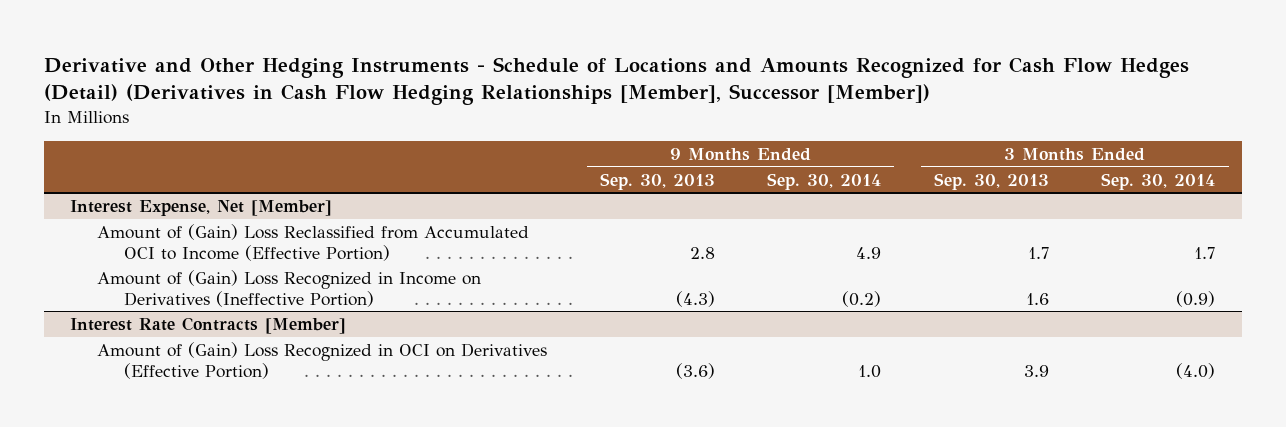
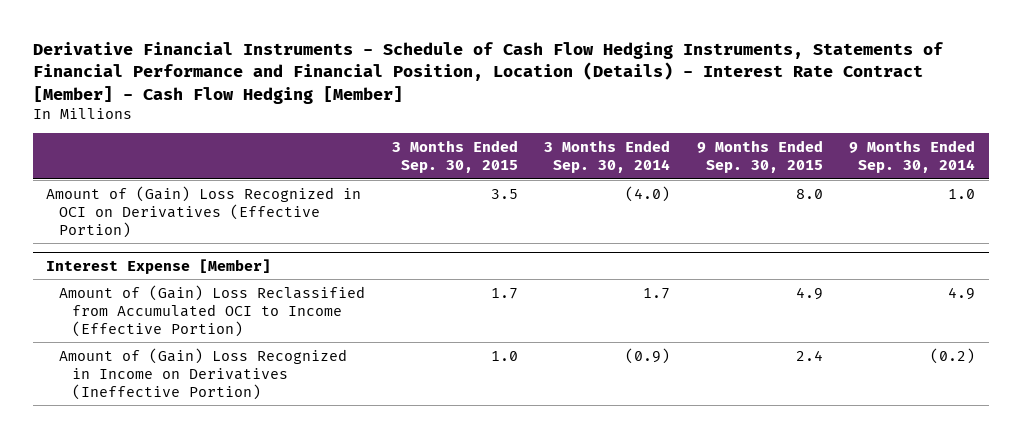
- Derivative and Other Hedging Instruments - Schedule of Locations and Amounts Recognized for Cash Flow Hedges (Detail) (Derivatives in Cash Flow Hedging Relationships [Member], Successor [Member])
+ Derivative Financial Instruments - Schedule of Cash Flow Hedging Instruments, Statements of Financial Performance and Financial Position, Location (Details) - Interest Rate Contract [Member] - Cash Flow Hedging [Member]
- | 9 Months Ended Sep. 30, 2013 | 9 Months Ended Sep. 30, 2014 | 3 Months Ended Sep. 30, 2013 | 3 Months Ended Sep. 30, 2014
+ | 3 Months Ended Sep. 30, 2015 | 3 Months Ended Sep. 30, 2014 | 9 Months Ended Sep. 30, 2015 | 9 Months Ended Sep. 30, 2014
- Interest Expense, Net [Member]
+ Amount of (Gain) Loss Recognized in OCI on Derivatives (Effective Portion) | 3.5 | (4.0) | 8.0 | 1.0
+ Interest Expense [Member]
- Interest Rate Contracts [Member]
- Amount of (Gain) Loss Recognized in OCI on Derivatives (Effective Portion) | (3.6) | 1.0 | 3.9 | (4.0)

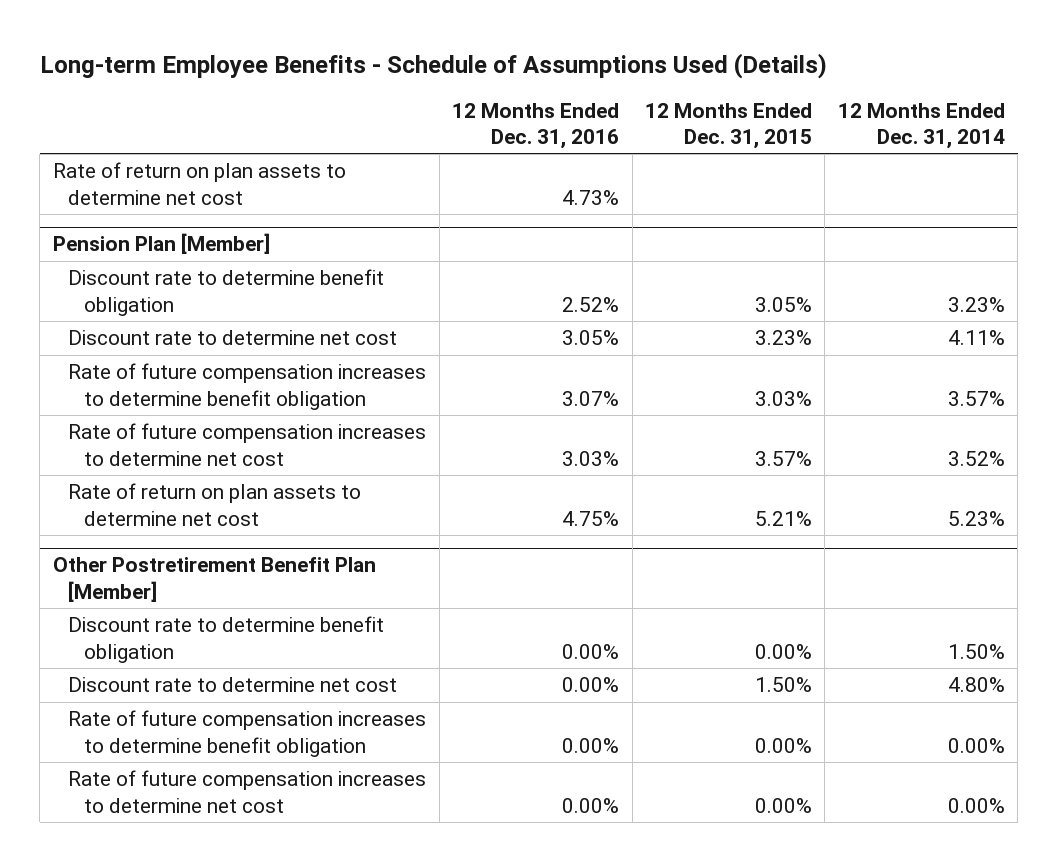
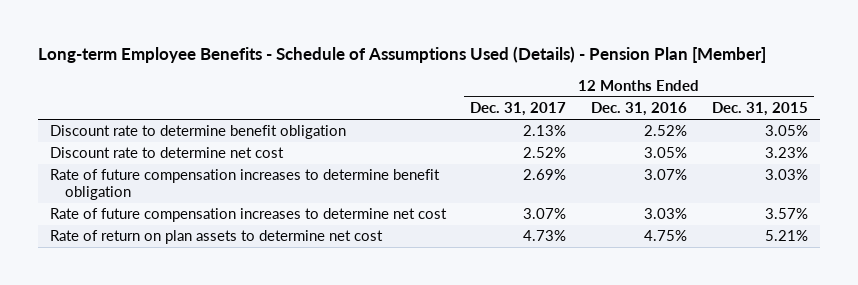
- Long-term Employee Benefits - Schedule of Assumptions Used (Details)
+ Long-term Employee Benefits - Schedule of Assumptions Used (Details) - Pension Plan [Member]
- | 12 Months Ended Dec. 31, 2016 | 12 Months Ended Dec. 31, 2015 | 12 Months Ended Dec. 31, 2014
+ | 12 Months Ended Dec. 31, 2017 | 12 Months Ended Dec. 31, 2016 | 12 Months Ended Dec. 31, 2015
- Rate of return on plan assets to determine net cost | 4.73% | |
- Pension Plan [Member]
- Other Postretirement Benefit Plan [Member]
- Discount rate to determine benefit obligation | 0.00% | 0.00% | 1.50%
- Discount rate to determine net cost | 0.00% | 1.50% | 4.80%
- Rate of future compensation increases to determine benefit obligation | 0.00% | 0.00% | 0.00%
- Rate of future compensation increases to determine net cost | 0.00% | 0.00% | 0.00%

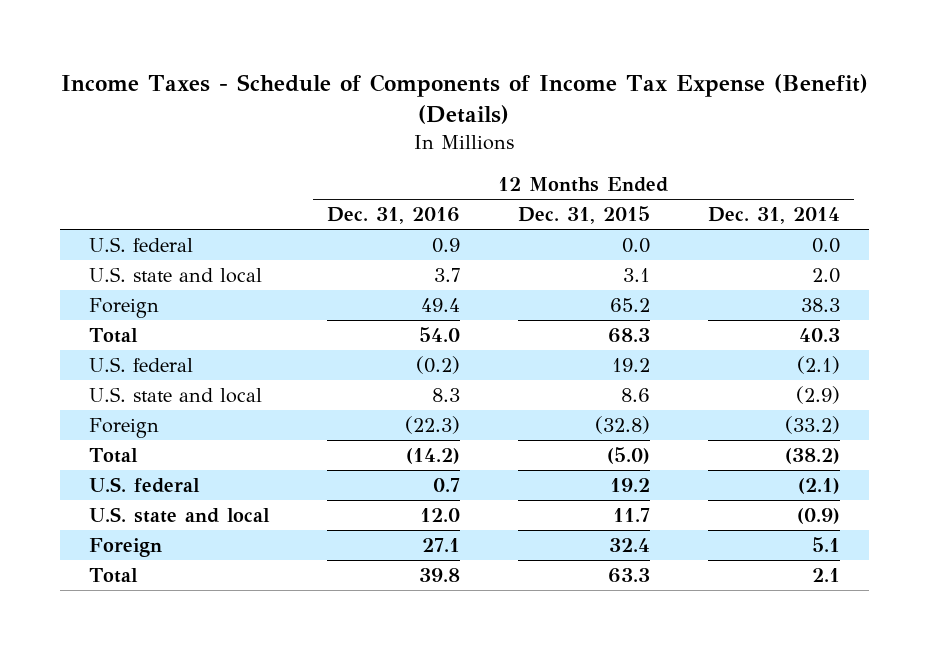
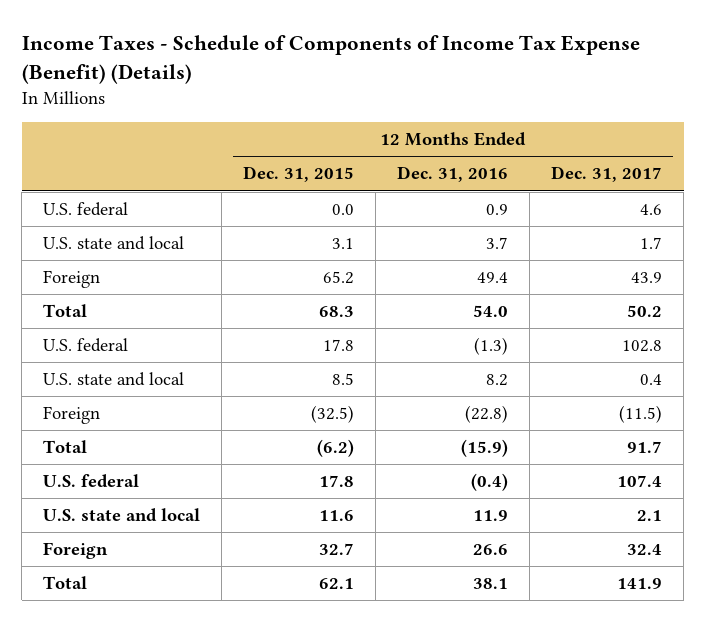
- | 12 Months Ended Dec. 31, 2016 | 12 Months Ended Dec. 31, 2015 | 12 Months Ended Dec. 31, 2014
+ | 12 Months Ended Dec. 31, 2015 | 12 Months Ended Dec. 31, 2016 | 12 Months Ended Dec. 31, 2017
- U.S. federal | (0.2) | 19.2 | (2.1)
- U.S. state and local | 8.3 | 8.6 | (2.9)
- Foreign | (22.3) | (32.8) | (33.2)
- Total | (14.2) | (5.0) | (38.2)
- U.S. federal | 0.7 | 19.2 | (2.1)
- U.S. state and local | 12.0 | 11.7 | (0.9)
- Foreign | 27.1 | 32.4 | 5.1
- Total | 39.8 | 63.3 | 2.1
+ U.S. federal | 17.8 | (1.3) | 102.8
+ U.S. state and local | 8.5 | 8.2 | 0.4
+ Foreign | (32.5) | (22.8) | (11.5)
+ Total | (6.2) | (15.9) | 91.7
+ U.S. federal | 17.8 | (0.4) | 107.4
+ U.S. state and local | 11.6 | 11.9 | 2.1
+ Foreign | 32.7 | 26.6 | 32.4
+ Total | 62.1 | 38.1 | 141.9

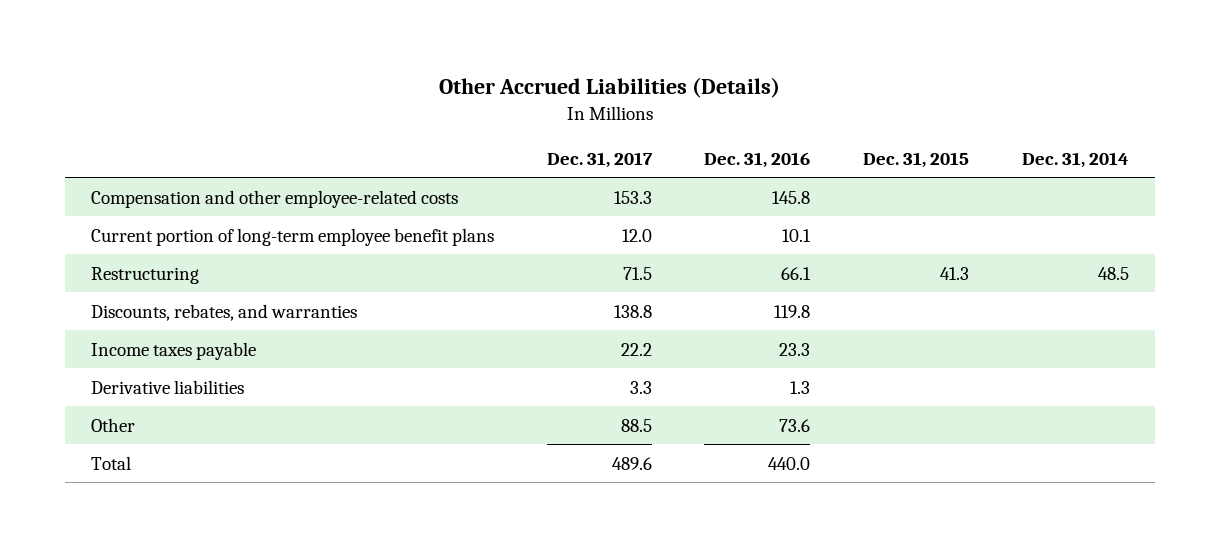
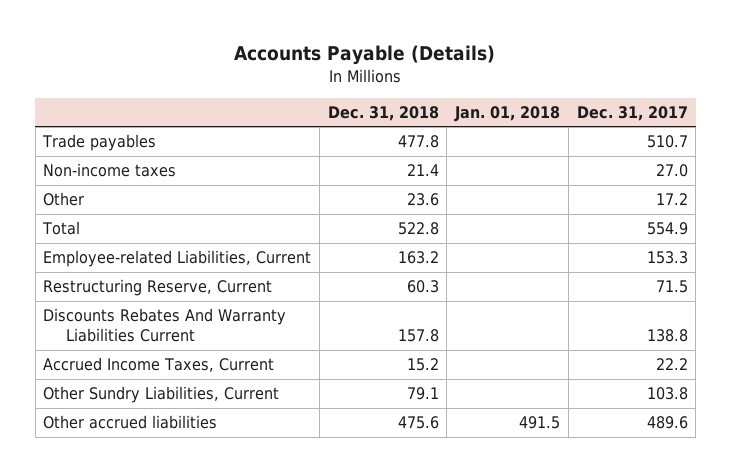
- Other Accrued Liabilities (Details)
+ Accounts Payable (Details)
- | Dec. 31, 2017 | Dec. 31, 2016 | Dec. 31, 2015 | Dec. 31, 2014
+ | Dec. 31, 2018 | Jan. 01, 2018 | Dec. 31, 2017
- Compensation and other employee-related costs | 153.3 | 145.8 | |
- Current portion of long-term employee benefit plans | 12.0 | 10.1 | |
- Restructuring | 71.5 | 66.1 | 41.3 | 48.5
- Discounts, rebates, and warranties | 138.8 | 119.8 | |
- Income taxes payable | 22.2 | 23.3 | |
- Derivative liabilities | 3.3 | 1.3 | |
- Other | 88.5 | 73.6 | |
- Total | 489.6 | 440.0 | |
+ Trade payables | 477.8 | | 510.7
+ Non-income taxes | 21.4 | | 27.0
+ Other | 23.6 | | 17.2
+ Total | 522.8 | | 554.9
+ Employee-related Liabilities, Current | 163.2 | | 153.3
+ Restructuring Reserve, Current | 60.3 | | 71.5
+ Discounts Rebates And Warranty Liabilities Current | 157.8 | | 138.8
+ Accrued Income Taxes, Current | 15.2 | | 22.2
+ Other Sundry Liabilities, Current | 79.1 | | 103.8
+ Other accrued liabilities | 475.6 | 491.5 | 489.6

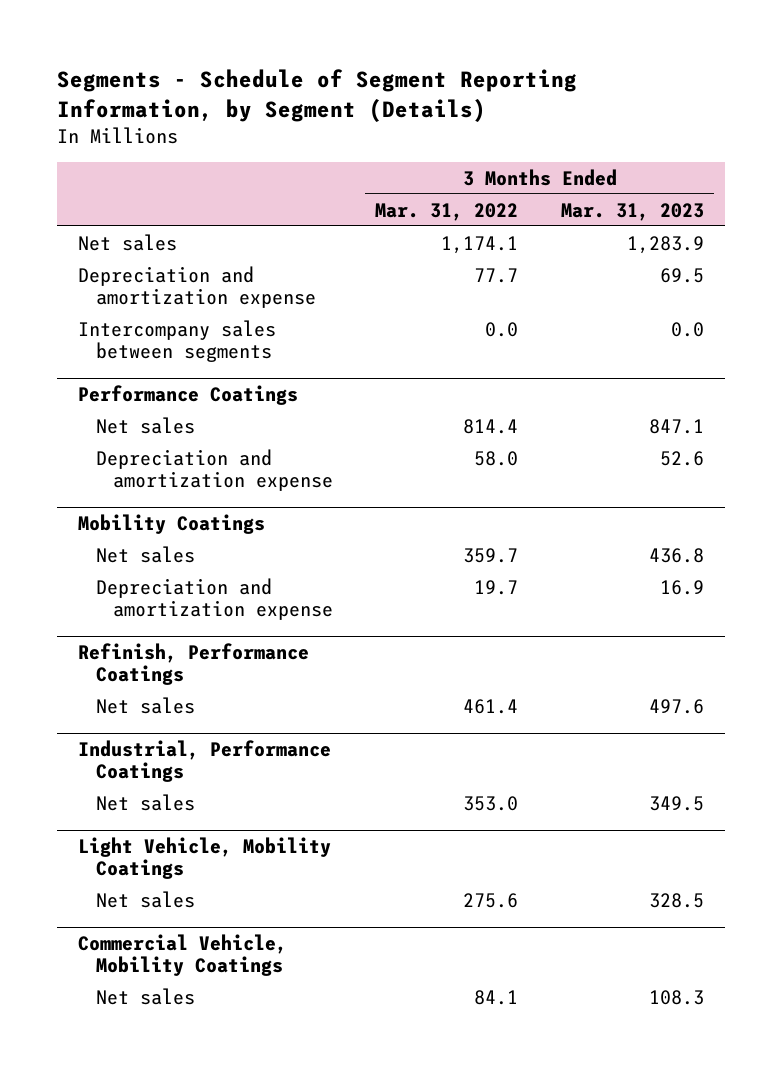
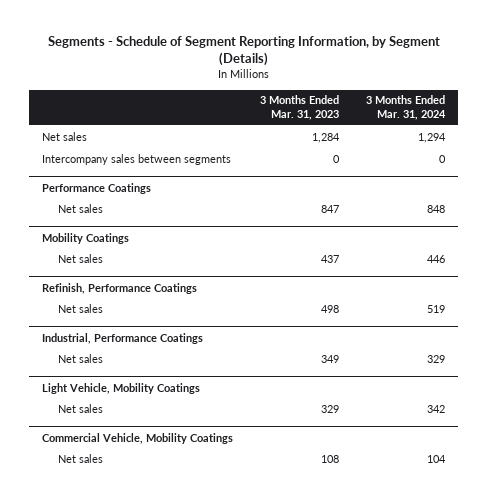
- | 3 Months Ended Mar. 31, 2022 | 3 Months Ended Mar. 31, 2023
+ | 3 Months Ended Mar. 31, 2023 | 3 Months Ended Mar. 31, 2024
- Net sales | 1,174.1 | 1,283.9
- Depreciation and amortization expense | 77.7 | 69.5
- Intercompany sales between segments | 0.0 | 0.0
+ Net sales | 1,284 | 1,294
+ Intercompany sales between segments | 0 | 0
@ Performance Coatings
- Net sales | 814.4 | 847.1
- Depreciation and amortization expense | 58.0 | 52.6
+ Net sales | 847 | 848
@ Mobility Coatings
- Net sales | 359.7 | 436.8
- Depreciation and amortization expense | 19.7 | 16.9
+ Net sales | 437 | 446
@ Refinish, Performance Coatings
- Net sales | 461.4 | 497.6
+ Net sales | 498 | 519
@ Industrial, Performance Coatings
- Net sales | 353.0 | 349.5
+ Net sales | 349 | 329
@ Light Vehicle, Mobility Coatings
- Net sales | 275.6 | 328.5
+ Net sales | 329 | 342
@ Commercial Vehicle, Mobility Coatings
- Net sales | 84.1 | 108.3
+ Net sales | 108 | 104

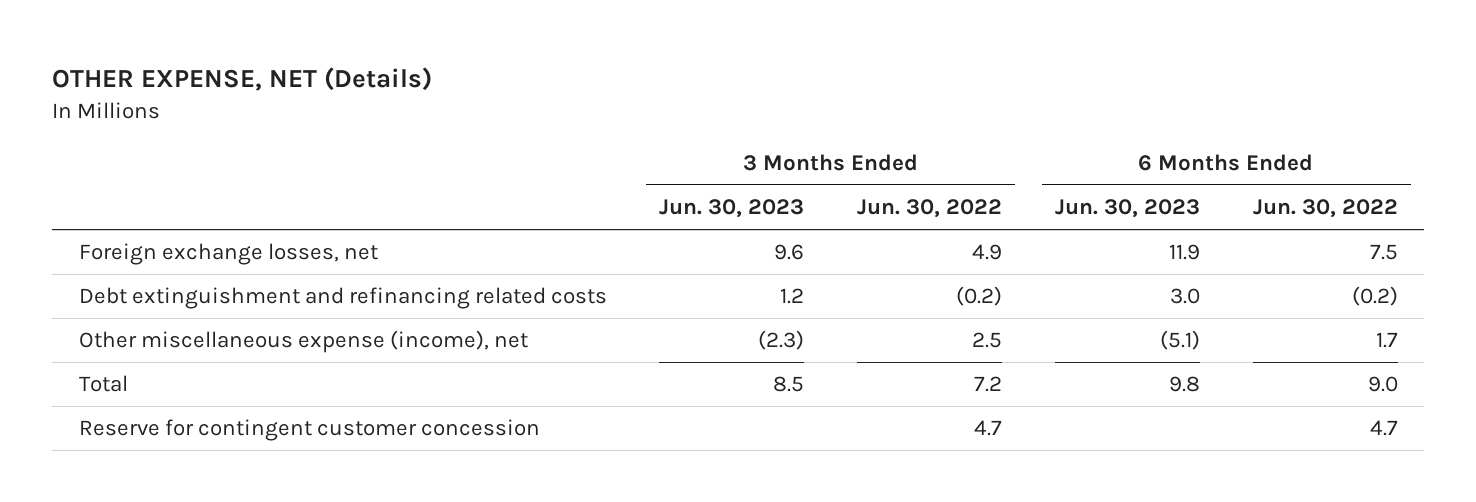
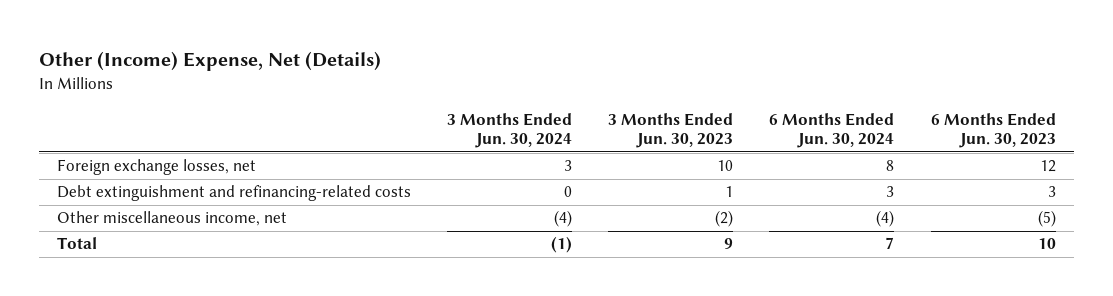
- OTHER EXPENSE, NET (Details)
+ Other (Income) Expense, Net (Details)
- | 3 Months Ended Jun. 30, 2023 | 3 Months Ended Jun. 30, 2022 | 6 Months Ended Jun. 30, 2023 | 6 Months Ended Jun. 30, 2022
+ | 3 Months Ended Jun. 30, 2024 | 3 Months Ended Jun. 30, 2023 | 6 Months Ended Jun. 30, 2024 | 6 Months Ended Jun. 30, 2023
- Foreign exchange losses, net | 9.6 | 4.9 | 11.9 | 7.5
- Debt extinguishment and refinancing related costs | 1.2 | (0.2) | 3.0 | (0.2)
- Other miscellaneous expense (income), net | (2.3) | 2.5 | (5.1) | 1.7
- Total | 8.5 | 7.2 | 9.8 | 9.0
- Reserve for contingent customer concession | | 4.7 | | 4.7
+ Foreign exchange losses, net | 3 | 10 | 8 | 12
+ Debt extinguishment and refinancing-related costs | 0 | 1 | 3 | 3
+ Other miscellaneous income, net | (4) | (2) | (4) | (5)
+ Total | (1) | 9 | 7 | 10

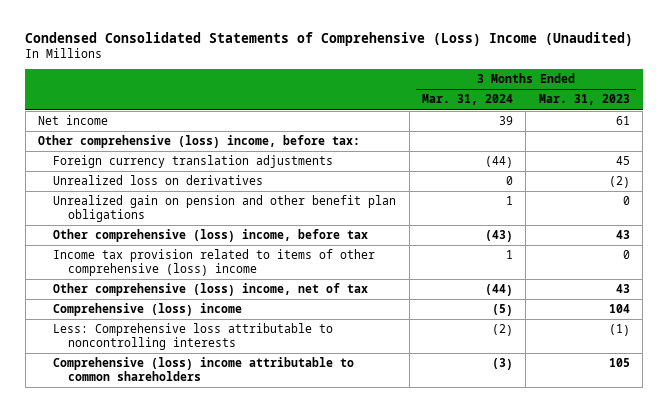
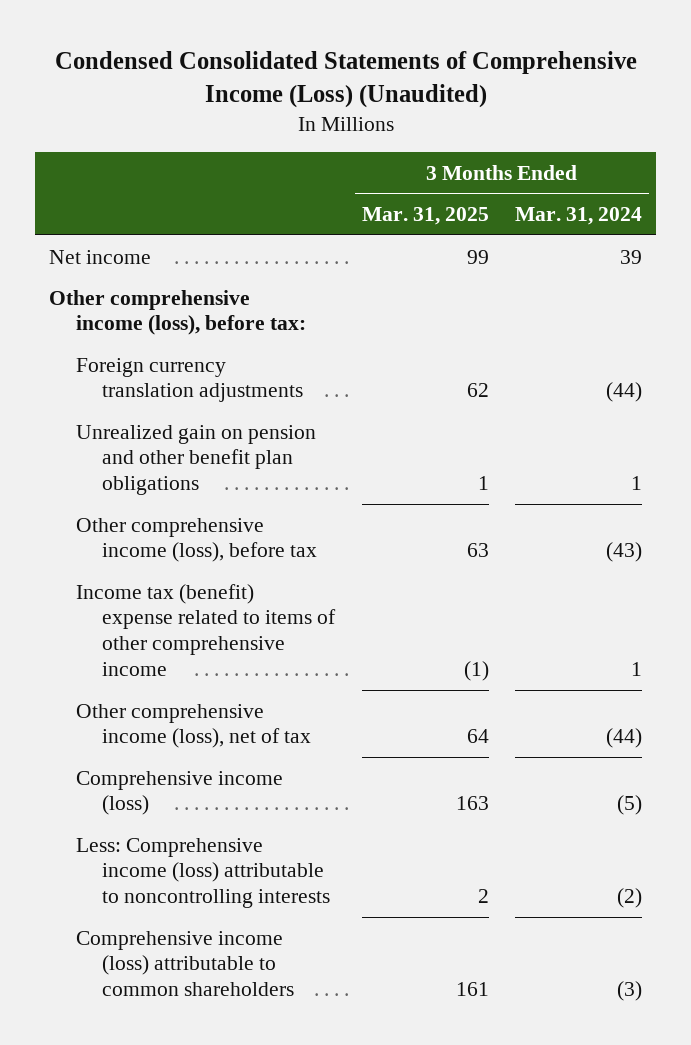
- Condensed Consolidated Statements of Comprehensive (Loss) Income (Unaudited)
+ Condensed Consolidated Statements of Comprehensive Income (Loss) (Unaudited)
- | 3 Months Ended Mar. 31, 2024 | 3 Months Ended Mar. 31, 2023
+ | 3 Months Ended Mar. 31, 2025 | 3 Months Ended Mar. 31, 2024
- Other comprehensive (loss) income, before tax:
+ Other comprehensive income (loss), before tax:
- Unrealized loss on derivatives | 0 | (2)
- Other comprehensive (loss) income, before tax | (43) | 43
- Income tax provision related to items of other comprehensive (loss) income | 1 | 0
- Other comprehensive (loss) income, net of tax | (44) | 43
- Comprehensive (loss) income | (5) | 104
- Less: Comprehensive loss attributable to noncontrolling interests | (2) | (1)
- Comprehensive (loss) income attributable to common shareholders | (3) | 105
+ Other comprehensive income (loss), before tax | 63 | (43)
+ Income tax (benefit) expense related to items of other comprehensive income | (1) | 1
+ Other comprehensive income (loss), net of tax | 64 | (44)
+ Comprehensive income (loss) | 163 | (5)
+ Less: Comprehensive income (loss) attributable to noncontrolling interests | 2 | (2)
+ Comprehensive income (loss) attributable to common shareholders | 161 | (3)

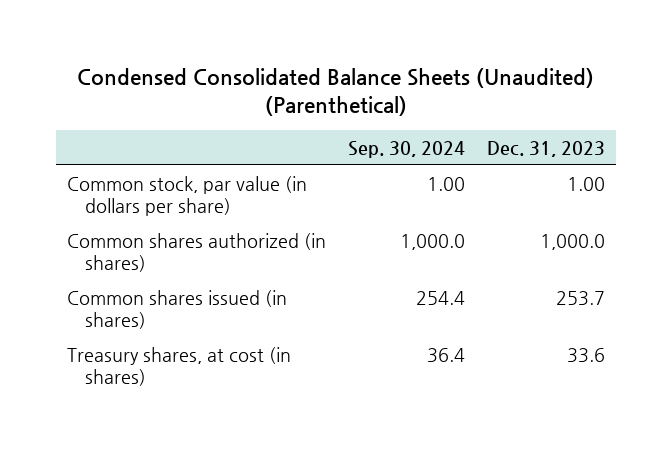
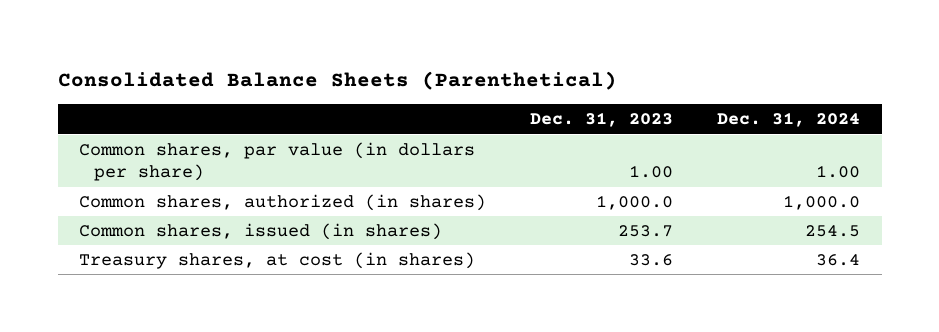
- Condensed Consolidated Balance Sheets (Unaudited) (Parenthetical)
+ Consolidated Balance Sheets (Parenthetical)
- | Sep. 30, 2024 | Dec. 31, 2023
+ | Dec. 31, 2023 | Dec. 31, 2024
- Common stock, par value (in dollars per share) | 1.00 | 1.00
- Common shares authorized (in shares) | 1,000.0 | 1,000.0
- Common shares issued (in shares) | 254.4 | 253.7
+ Common shares, par value (in dollars per share) | 1.00 | 1.00
+ Common shares, authorized (in shares) | 1,000.0 | 1,000.0
+ Common shares, issued (in shares) | 253.7 | 254.5

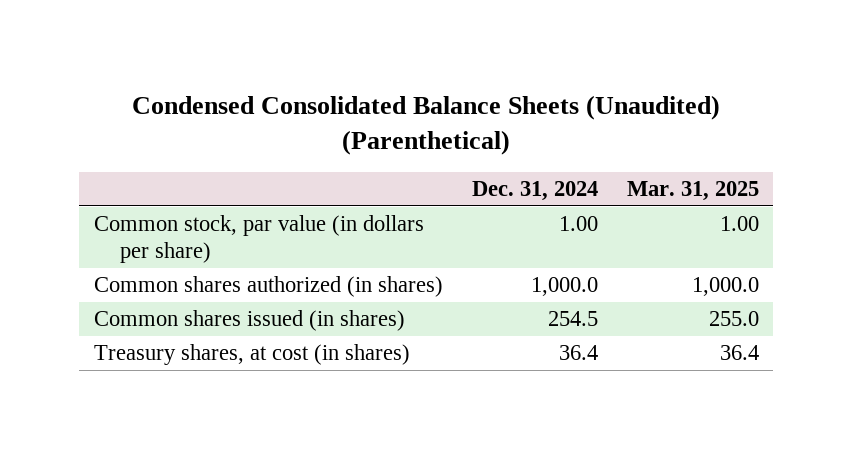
- Consolidated Balance Sheets (Parenthetical)
+ Condensed Consolidated Balance Sheets (Unaudited) (Parenthetical)
- | Dec. 31, 2023 | Dec. 31, 2024
+ | Dec. 31, 2024 | Mar. 31, 2025
- Common shares, par value (in dollars per share) | 1.00 | 1.00
- Common shares, authorized (in shares) | 1,000.0 | 1,000.0
- Common shares, issued (in shares) | 253.7 | 254.5
+ Common stock, par value (in dollars per share) | 1.00 | 1.00
+ Common shares authorized (in shares) | 1,000.0 | 1,000.0
+ Common shares issued (in shares) | 254.5 | 255.0

